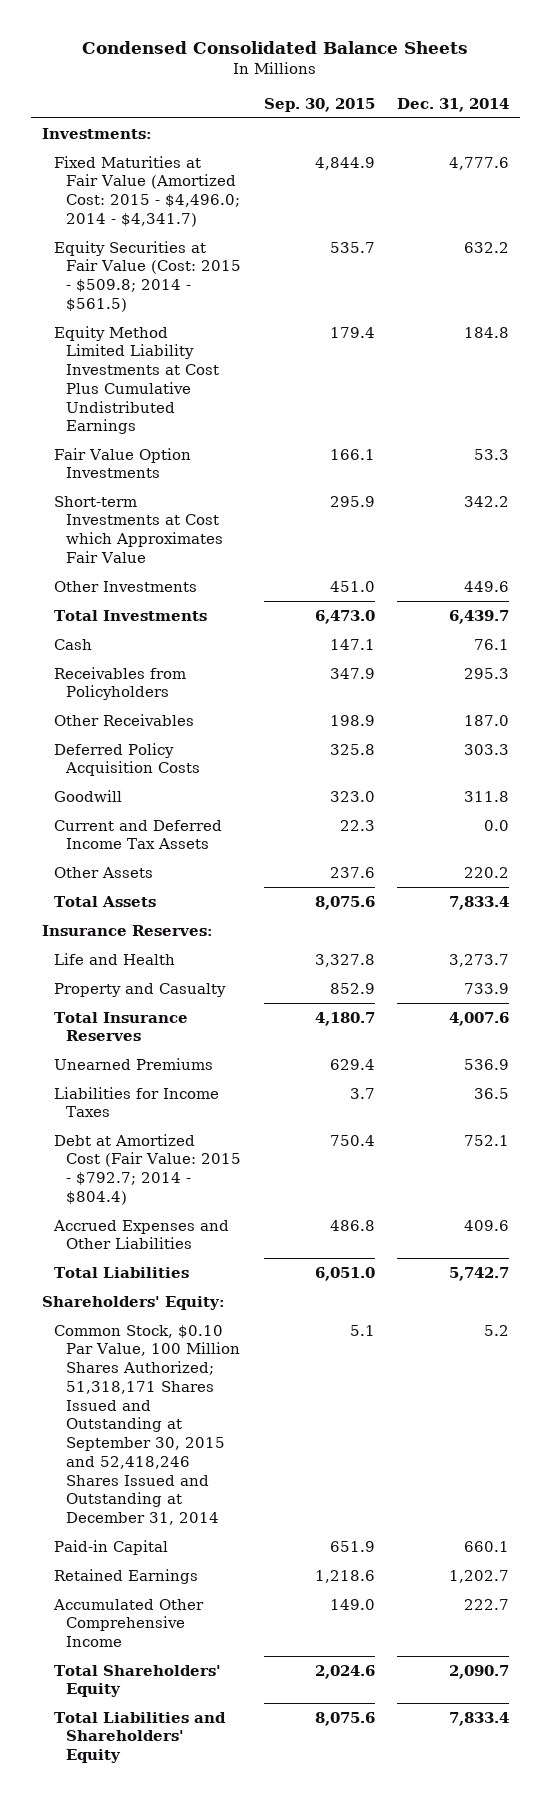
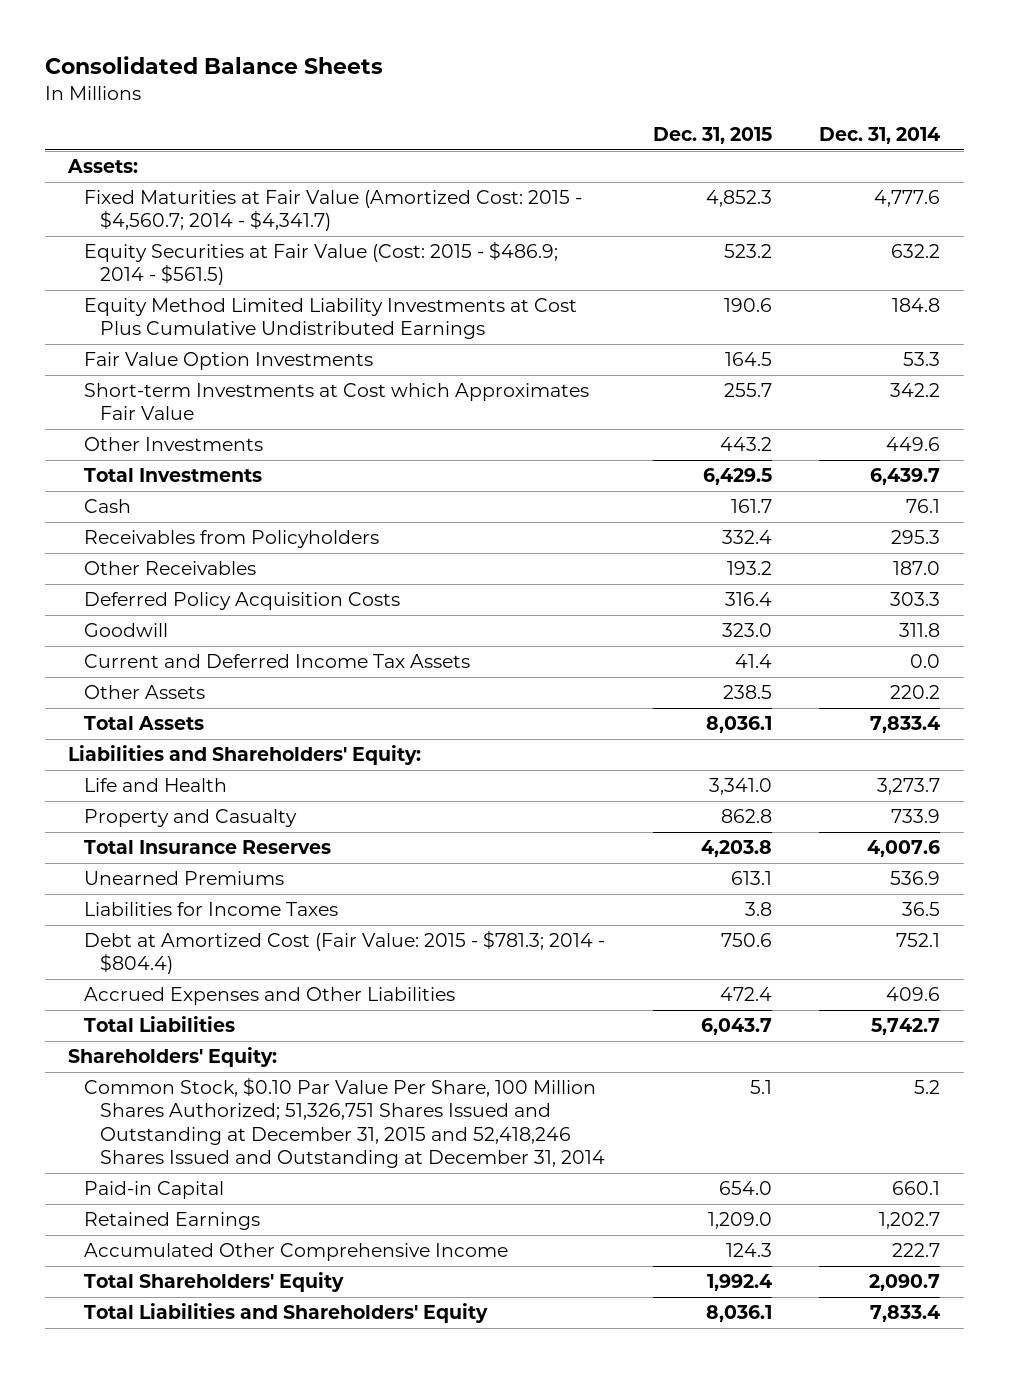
- Condensed Consolidated Balance Sheets
+ Consolidated Balance Sheets
- | Sep. 30, 2015 | Dec. 31, 2014
+ | Dec. 31, 2015 | Dec. 31, 2014
- Investments:
- Fixed Maturities at Fair Value (Amortized Cost: 2015 - $4,496.0; 2014 - $4,341.7) | 4,844.9 | 4,777.6
- Equity Securities at Fair Value (Cost: 2015 - $509.8; 2014 - $561.5) | 535.7 | 632.2
+ Assets:
+ Fixed Maturities at Fair Value (Amortized Cost: 2015 - $4,560.7; 2014 - $4,341.7) | 4,852.3 | 4,777.6
+ Equity Securities at Fair Value (Cost: 2015 - $486.9; 2014 - $561.5) | 523.2 | 632.2
- Insurance Reserves:
+ Liabilities and Shareholders' Equity:
- Debt at Amortized Cost (Fair Value: 2015 - $792.7; 2014 - $804.4) | 750.4 | 752.1
+ Debt at Amortized Cost (Fair Value: 2015 - $781.3; 2014 - $804.4) | 750.6 | 752.1
- Common Stock, $0.10 Par Value, 100 Million Shares Authorized; 51,318,171 Shares Issued and Outstanding at September 30, 2015 and 52,418,246 Shares Issued and Outstanding at December 31, 2014 | 5.1 | 5.2
+ Common Stock, $0.10 Par Value Per Share, 100 Million Shares Authorized; 51,326,751 Shares Issued and Outstanding at December 31, 2015 and 52,418,246 Shares Issued and Outstanding at December 31, 2014 | 5.1 | 5.2

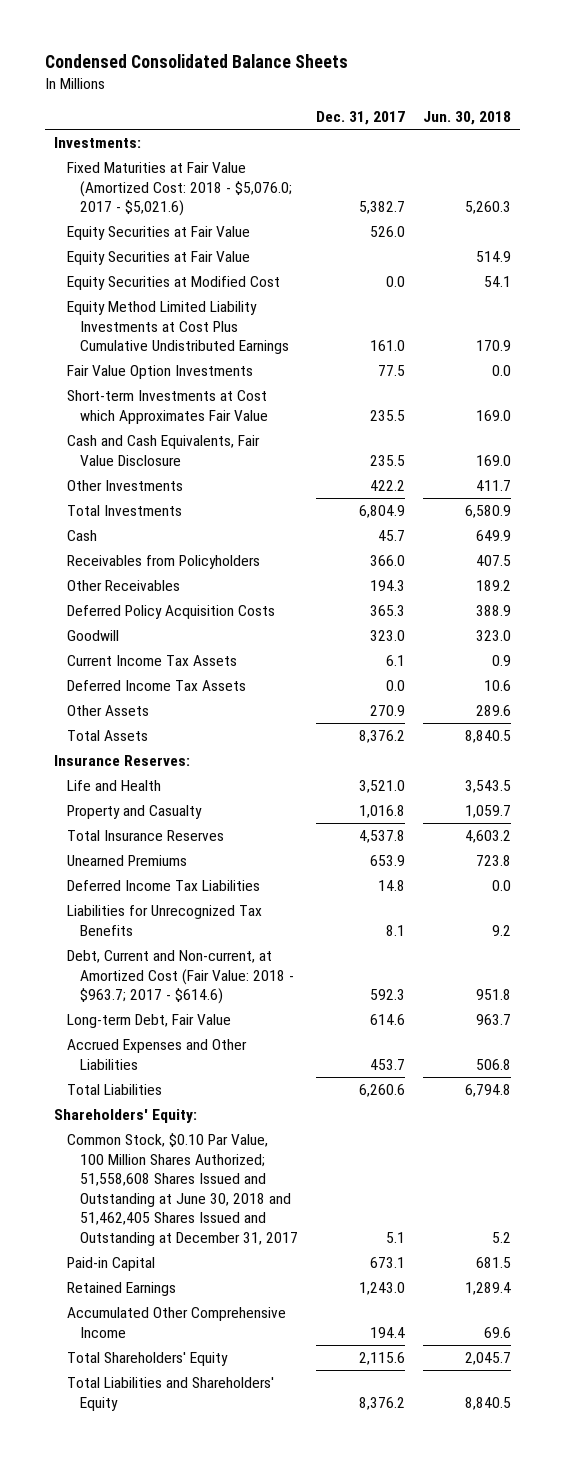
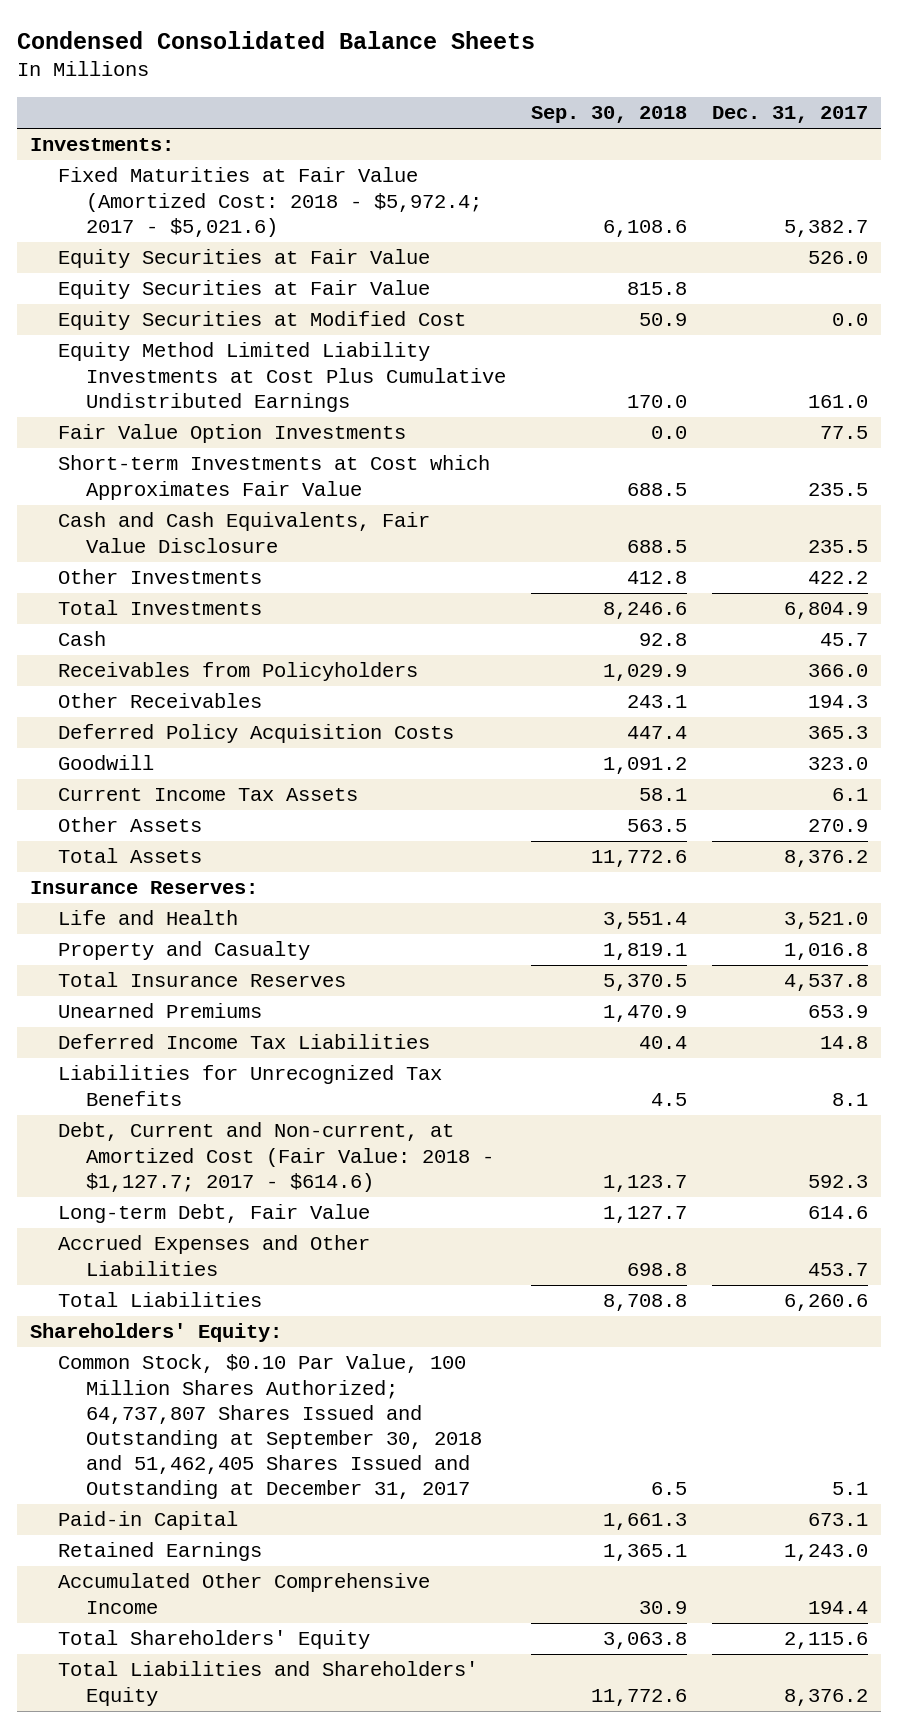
- | Dec. 31, 2017 | Jun. 30, 2018
+ | Sep. 30, 2018 | Dec. 31, 2017
- Fixed Maturities at Fair Value (Amortized Cost: 2018 - $5,076.0; 2017 - $5,021.6) | 5,382.7 | 5,260.3
+ Fixed Maturities at Fair Value (Amortized Cost: 2018 - $5,972.4; 2017 - $5,021.6) | 6,108.6 | 5,382.7
- Deferred Income Tax Assets | 0.0 | 10.6
- Debt, Current and Non-current, at Amortized Cost (Fair Value: 2018 - $963.7; 2017 - $614.6) | 592.3 | 951.8
+ Debt, Current and Non-current, at Amortized Cost (Fair Value: 2018 - $1,127.7; 2017 - $614.6) | 1,123.7 | 592.3
- Common Stock, $0.10 Par Value, 100 Million Shares Authorized; 51,558,608 Shares Issued and Outstanding at June 30, 2018 and 51,462,405 Shares Issued and Outstanding at December 31, 2017 | 5.1 | 5.2
+ Common Stock, $0.10 Par Value, 100 Million Shares Authorized; 64,737,807 Shares Issued and Outstanding at September 30, 2018 and 51,462,405 Shares Issued and Outstanding at December 31, 2017 | 6.5 | 5.1

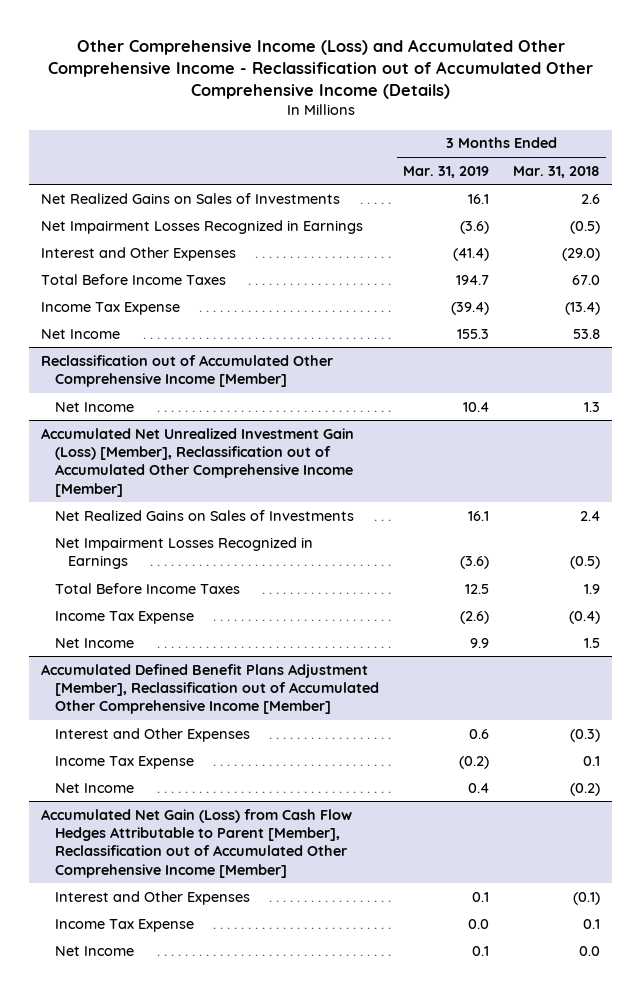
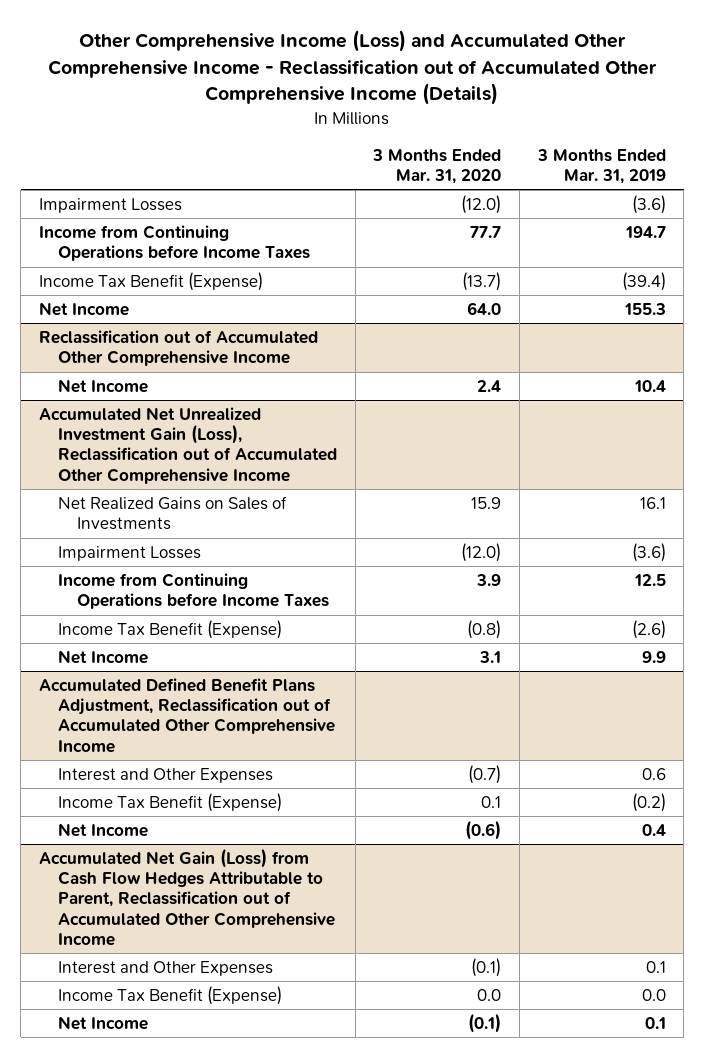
- | 3 Months Ended Mar. 31, 2019 | 3 Months Ended Mar. 31, 2018
+ | 3 Months Ended Mar. 31, 2020 | 3 Months Ended Mar. 31, 2019
- Net Realized Gains on Sales of Investments | 16.1 | 2.6
- Net Impairment Losses Recognized in Earnings | (3.6) | (0.5)
- Interest and Other Expenses | (41.4) | (29.0)
- Total Before Income Taxes | 194.7 | 67.0
- Income Tax Expense | (39.4) | (13.4)
+ Impairment Losses | (12.0) | (3.6)
+ Income from Continuing Operations before Income Taxes | 77.7 | 194.7
+ Income Tax Benefit (Expense) | (13.7) | (39.4)
- Reclassification out of Accumulated Other Comprehensive Income [Member]
+ Reclassification out of Accumulated Other Comprehensive Income
- Accumulated Net Unrealized Investment Gain (Loss) [Member], Reclassification out of Accumulated Other Comprehensive Income [Member]
+ Accumulated Net Unrealized Investment Gain (Loss), Reclassification out of Accumulated Other Comprehensive Income
- Net Impairment Losses Recognized in Earnings | (3.6) | (0.5)
- Total Before Income Taxes | 12.5 | 1.9
- Income Tax Expense | (2.6) | (0.4)
+ Impairment Losses | (12.0) | (3.6)
+ Income from Continuing Operations before Income Taxes | 3.9 | 12.5
+ Income Tax Benefit (Expense) | (0.8) | (2.6)
- Accumulated Defined Benefit Plans Adjustment [Member], Reclassification out of Accumulated Other Comprehensive Income [Member]
+ Accumulated Defined Benefit Plans Adjustment, Reclassification out of Accumulated Other Comprehensive Income
- Income Tax Expense | (0.2) | 0.1
+ Income Tax Benefit (Expense) | 0.1 | (0.2)
- Accumulated Net Gain (Loss) from Cash Flow Hedges Attributable to Parent [Member], Reclassification out of Accumulated Other Comprehensive Income [Member]
+ Accumulated Net Gain (Loss) from Cash Flow Hedges Attributable to Parent, Reclassification out of Accumulated Other Comprehensive Income
- Income Tax Expense | 0.0 | 0.1
+ Income Tax Benefit (Expense) | 0.0 | 0.0

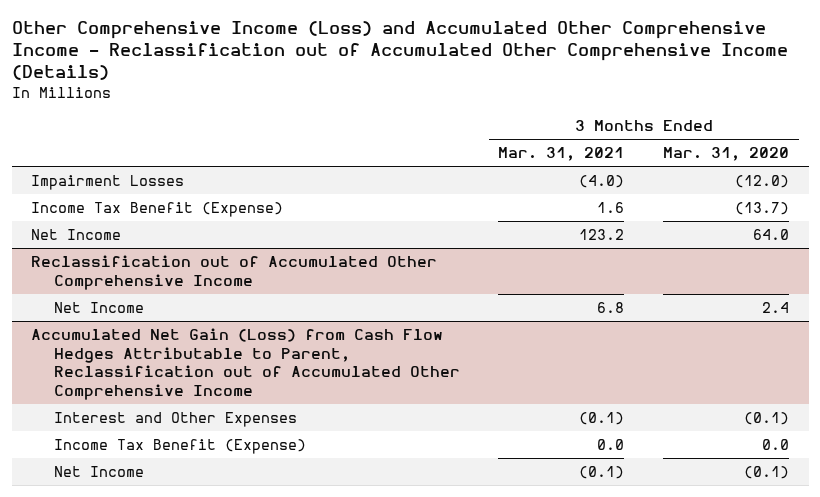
- | 3 Months Ended Mar. 31, 2020 | 3 Months Ended Mar. 31, 2019
+ | 3 Months Ended Mar. 31, 2021 | 3 Months Ended Mar. 31, 2020
- Income from Continuing Operations before Income Taxes | 77.7 | 194.7
- Accumulated Net Unrealized Investment Gain (Loss), Reclassification out of Accumulated Other Comprehensive Income
- Net Realized Gains on Sales of Investments | 15.9 | 16.1
- Impairment Losses | (12.0) | (3.6)
- Income from Continuing Operations before Income Taxes | 3.9 | 12.5
- Income Tax Benefit (Expense) | (0.8) | (2.6)
- Net Income | 3.1 | 9.9
- Accumulated Defined Benefit Plans Adjustment, Reclassification out of Accumulated Other Comprehensive Income
- Interest and Other Expenses | (0.7) | 0.6
- Income Tax Benefit (Expense) | 0.1 | (0.2)
- Net Income | (0.6) | 0.4

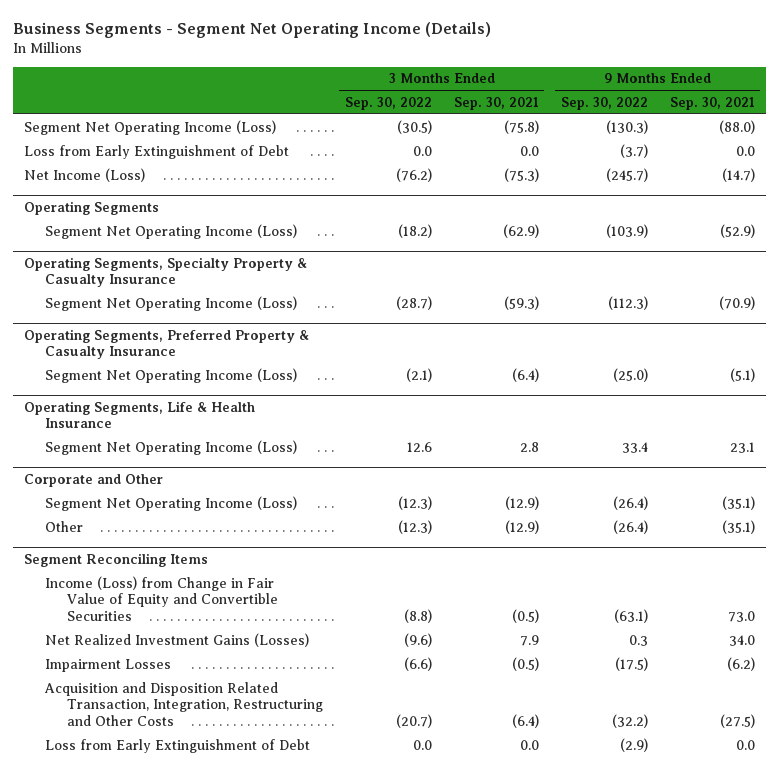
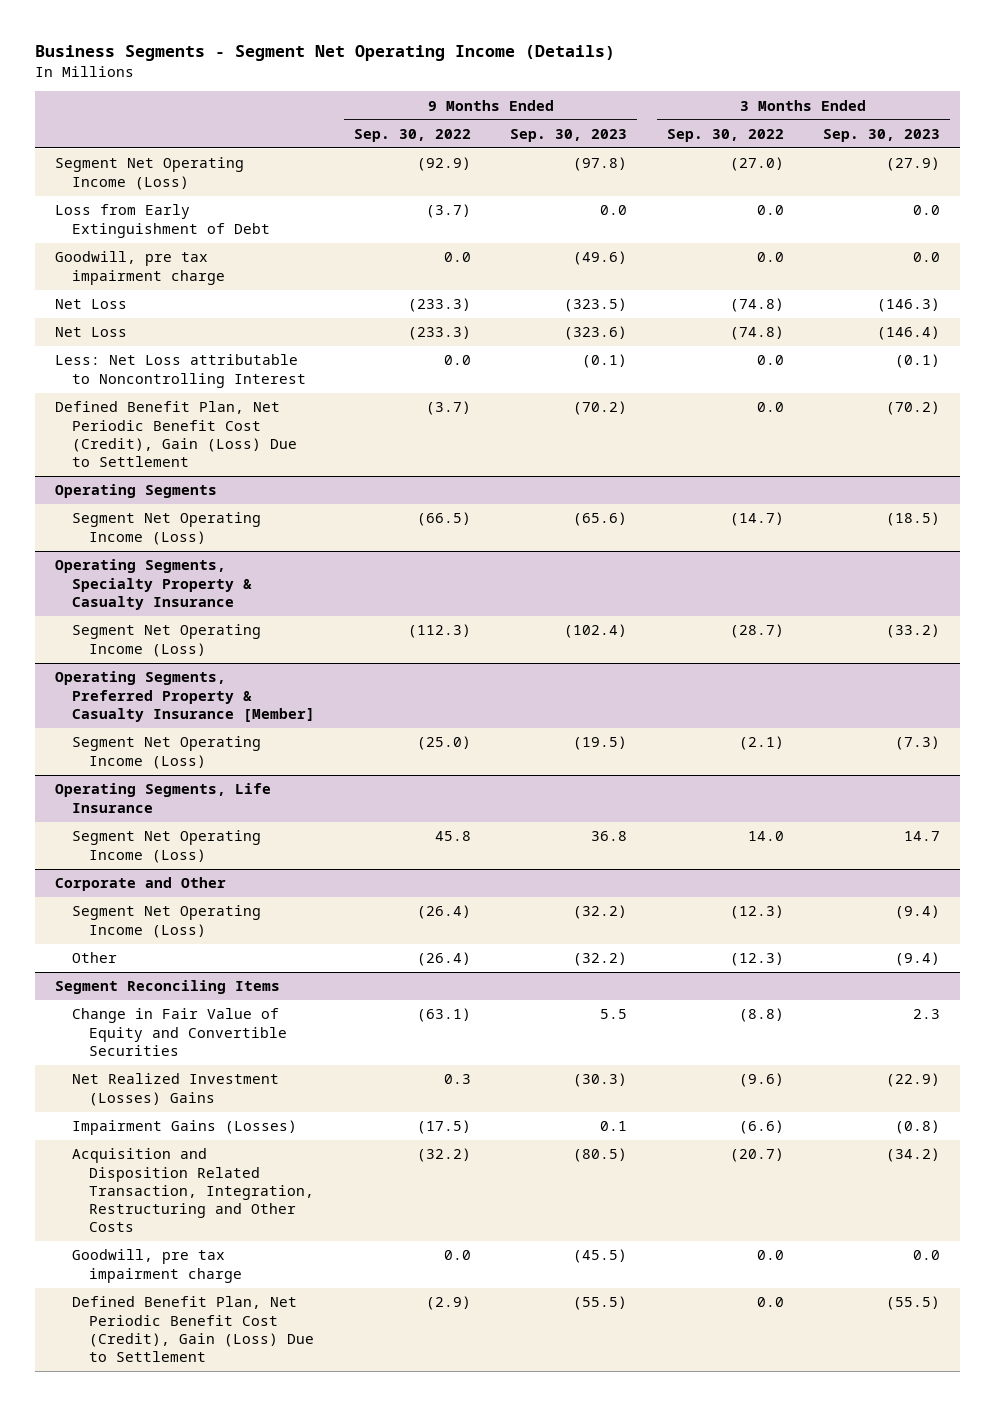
- | 3 Months Ended Sep. 30, 2022 | 3 Months Ended Sep. 30, 2021 | 9 Months Ended Sep. 30, 2022 | 9 Months Ended Sep. 30, 2021
+ | 9 Months Ended Sep. 30, 2022 | 9 Months Ended Sep. 30, 2023 | 3 Months Ended Sep. 30, 2022 | 3 Months Ended Sep. 30, 2023
- Segment Net Operating Income (Loss) | (30.5) | (75.8) | (130.3) | (88.0)
+ Segment Net Operating Income (Loss) | (92.9) | (97.8) | (27.0) | (27.9)
- Net Income (Loss) | (76.2) | (75.3) | (245.7) | (14.7)
+ Goodwill, pre tax impairment charge | 0.0 | (49.6) | 0.0 | 0.0
+ Net Loss | (233.3) | (323.5) | (74.8) | (146.3)
+ Net Loss | (233.3) | (323.6) | (74.8) | (146.4)
+ Less: Net Loss attributable to Noncontrolling Interest | 0.0 | (0.1) | 0.0 | (0.1)
+ Defined Benefit Plan, Net Periodic Benefit Cost (Credit), Gain (Loss) Due to Settlement | (3.7) | (70.2) | 0.0 | (70.2)
@ Operating Segments
- Segment Net Operating Income (Loss) | (18.2) | (62.9) | (103.9) | (52.9)
+ Segment Net Operating Income (Loss) | (66.5) | (65.6) | (14.7) | (18.5)
- Operating Segments, Preferred Property & Casualty Insurance
+ Operating Segments, Preferred Property & Casualty Insurance [Member]
- Operating Segments, Life & Health Insurance
- Segment Net Operating Income (Loss) | 12.6 | 2.8 | 33.4 | 23.1
+ Operating Segments, Life Insurance
+ Segment Net Operating Income (Loss) | 45.8 | 36.8 | 14.0 | 14.7
@ Segment Reconciling Items
- Income (Loss) from Change in Fair Value of Equity and Convertible Securities | (8.8) | (0.5) | (63.1) | 73.0
- Net Realized Investment Gains (Losses) | (9.6) | 7.9 | 0.3 | 34.0
- Impairment Losses | (6.6) | (0.5) | (17.5) | (6.2)
+ Change in Fair Value of Equity and Convertible Securities | (63.1) | 5.5 | (8.8) | 2.3
+ Net Realized Investment (Losses) Gains | 0.3 | (30.3) | (9.6) | (22.9)
+ Impairment Gains (Losses) | (17.5) | 0.1 | (6.6) | (0.8)
- Loss from Early Extinguishment of Debt | 0.0 | 0.0 | (2.9) | 0.0
+ Goodwill, pre tax impairment charge | 0.0 | (45.5) | 0.0 | 0.0
+ Defined Benefit Plan, Net Periodic Benefit Cost (Credit), Gain (Loss) Due to Settlement | (2.9) | (55.5) | 0.0 | (55.5)

